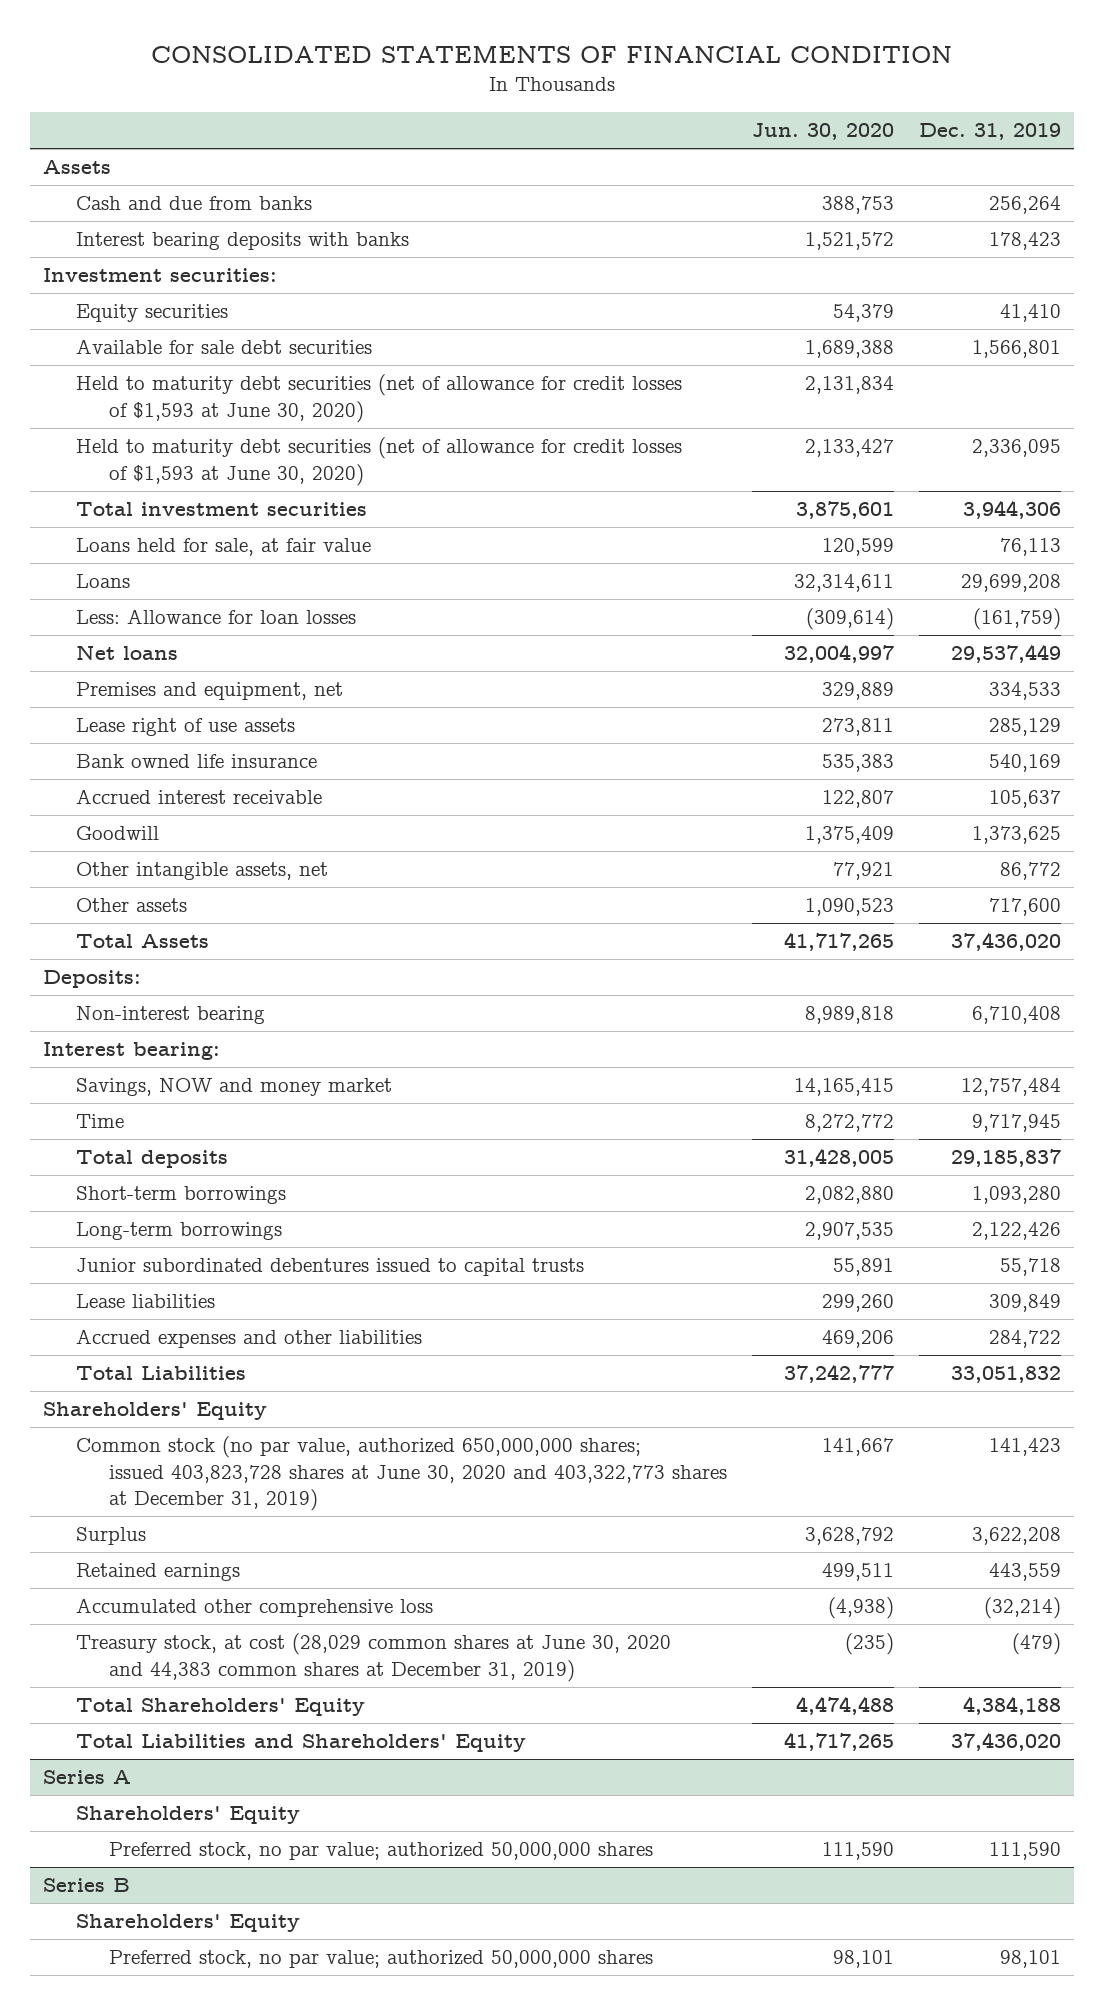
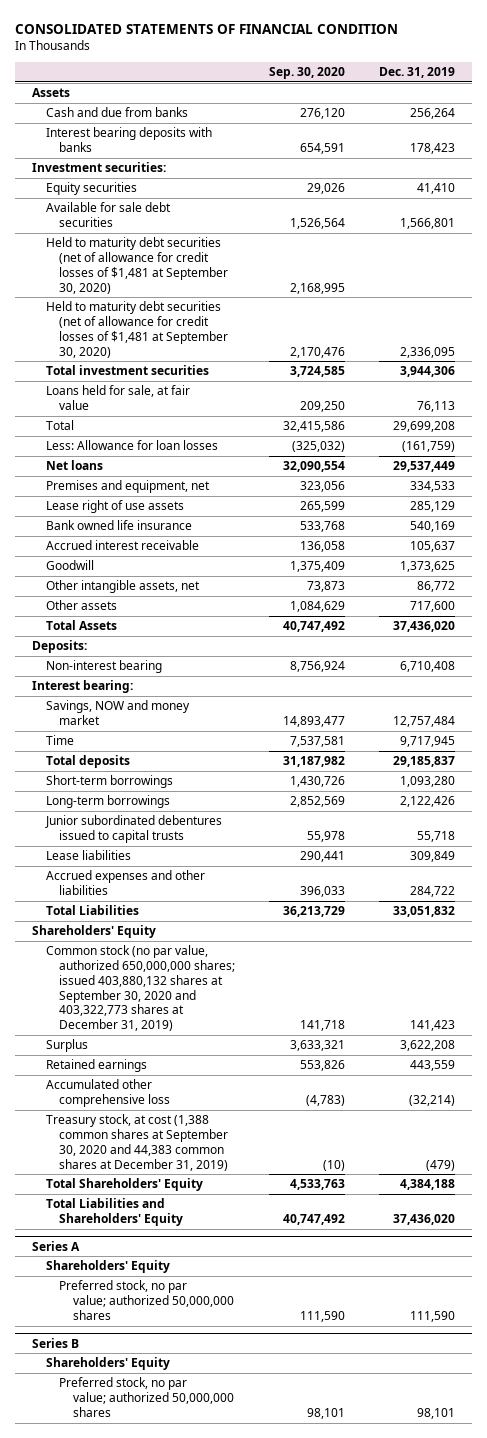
- | Jun. 30, 2020 | Dec. 31, 2019
+ | Sep. 30, 2020 | Dec. 31, 2019
- Held to maturity debt securities (net of allowance for credit losses of $1,593 at June 30, 2020) | 2,131,834 |
- Held to maturity debt securities (net of allowance for credit losses of $1,593 at June 30, 2020) | 2,133,427 | 2,336,095
+ Held to maturity debt securities (net of allowance for credit losses of $1,481 at September 30, 2020) | 2,168,995 |
+ Held to maturity debt securities (net of allowance for credit losses of $1,481 at September 30, 2020) | 2,170,476 | 2,336,095
- Loans | 32,314,611 | 29,699,208
+ Total | 32,415,586 | 29,699,208
- Common stock (no par value, authorized 650,000,000 shares; issued 403,823,728 shares at June 30, 2020 and 403,322,773 shares at December 31, 2019) | 141,667 | 141,423
+ Common stock (no par value, authorized 650,000,000 shares; issued 403,880,132 shares at September 30, 2020 and 403,322,773 shares at December 31, 2019) | 141,718 | 141,423
- Treasury stock, at cost (28,029 common shares at June 30, 2020 and 44,383 common shares at December 31, 2019) | (235) | (479)
+ Treasury stock, at cost (1,388 common shares at September 30, 2020 and 44,383 common shares at December 31, 2019) | (10) | (479)

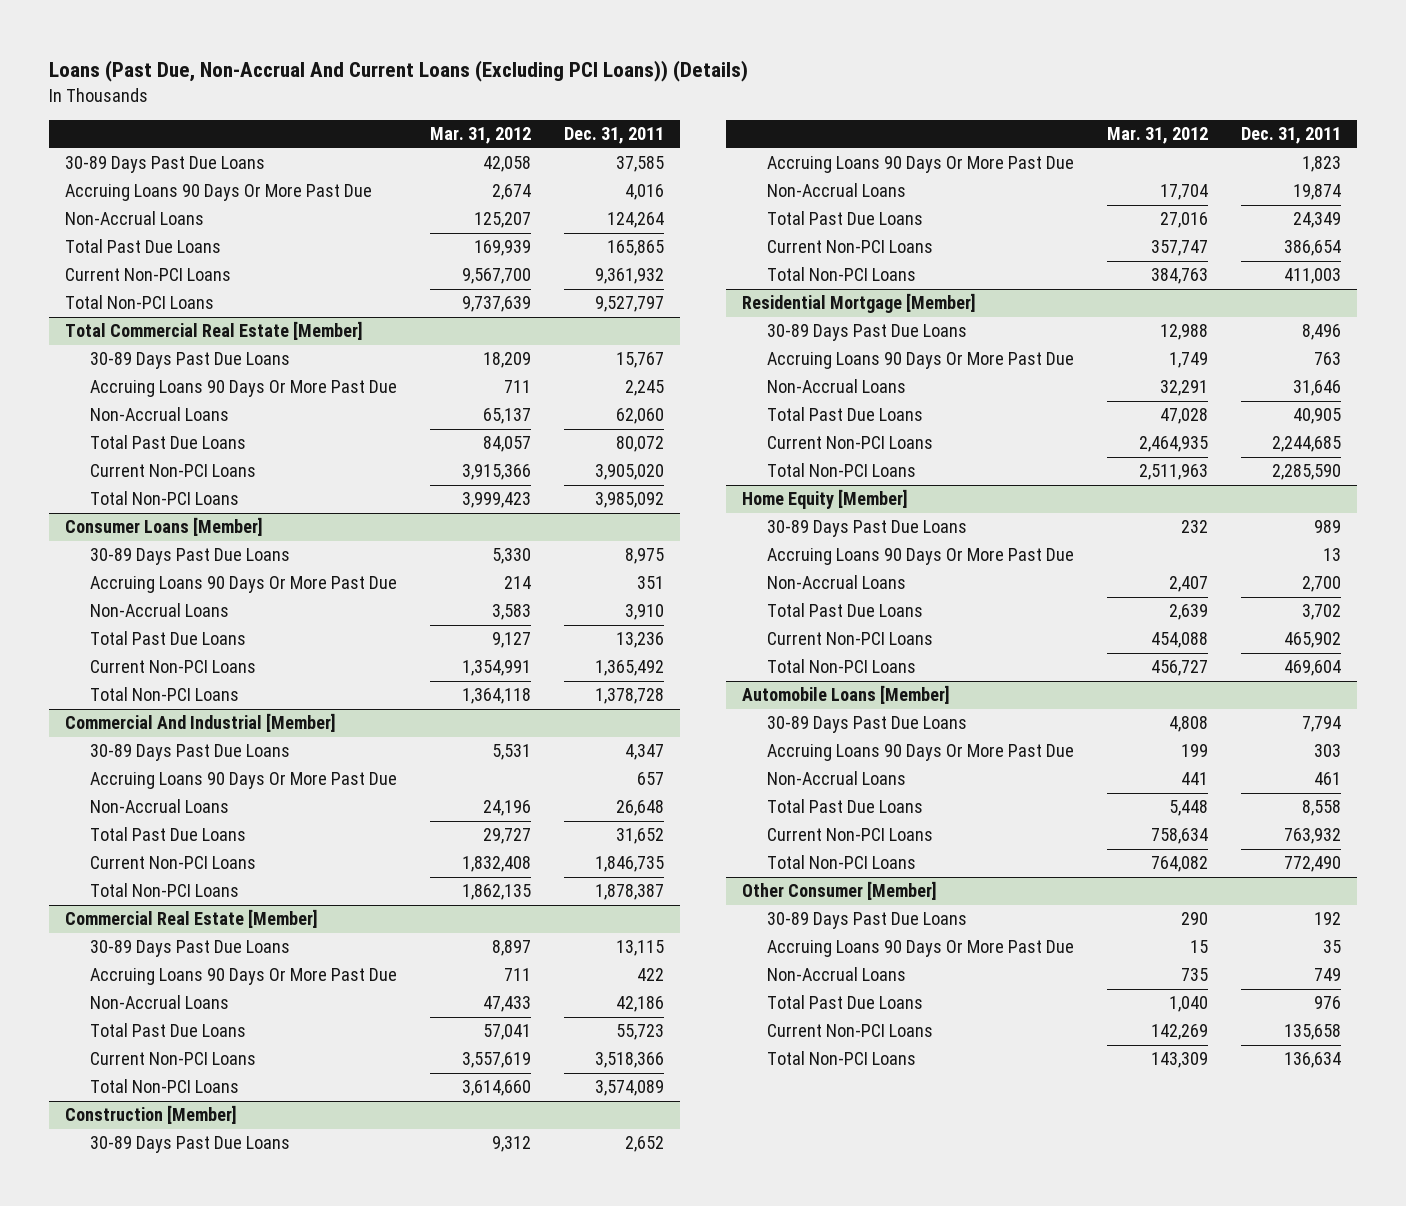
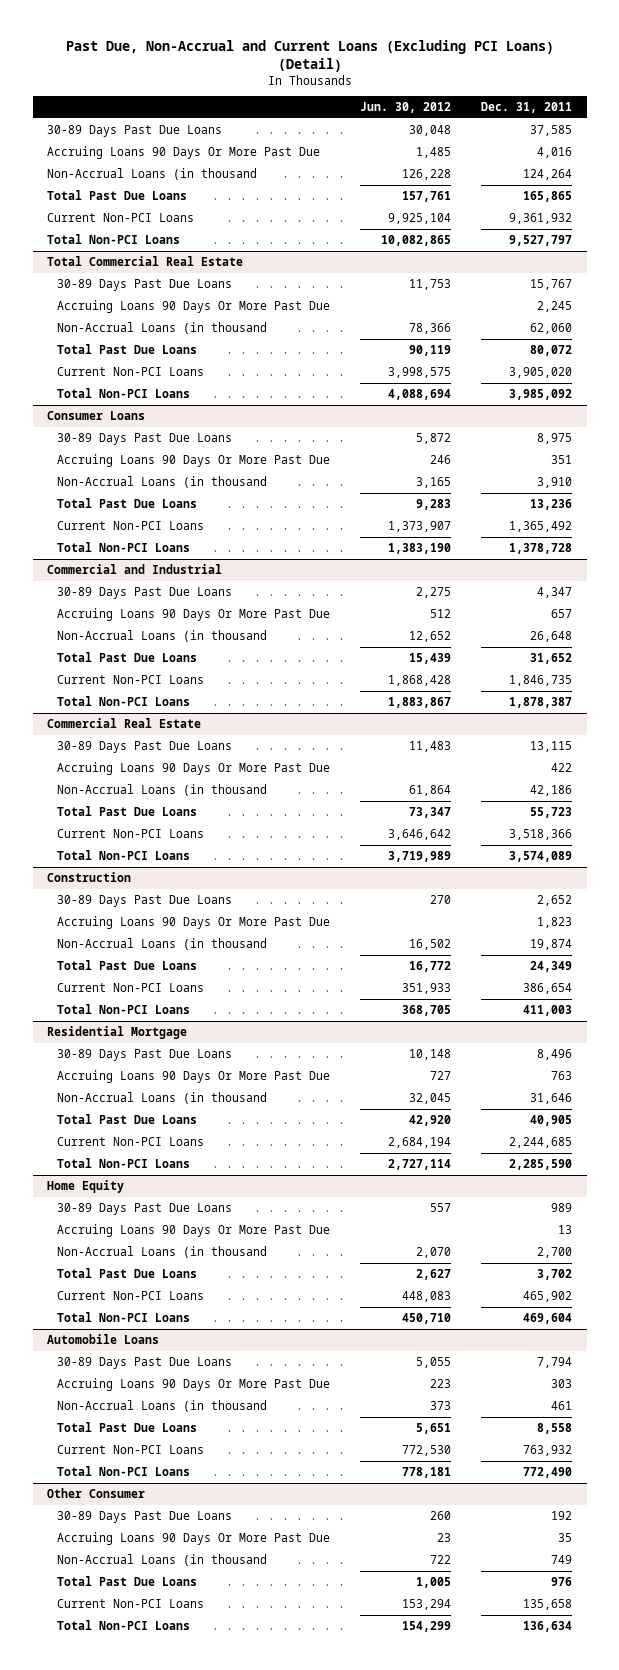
- Loans (Past Due, Non-Accrual And Current Loans (Excluding PCI Loans)) (Details)
+ Past Due, Non-Accrual and Current Loans (Excluding PCI Loans) (Detail)
- | Mar. 31, 2012 | Dec. 31, 2011
+ | Jun. 30, 2012 | Dec. 31, 2011
- Non-Accrual Loans | 125,207 | 124,264
+ Non-Accrual Loans (in thousand | 126,228 | 124,264
- Total Commercial Real Estate [Member]
+ Total Commercial Real Estate
- Non-Accrual Loans | 65,137 | 62,060
+ Non-Accrual Loans (in thousand | 78,366 | 62,060
- Consumer Loans [Member]
+ Consumer Loans
- Non-Accrual Loans | 3,583 | 3,910
+ Non-Accrual Loans (in thousand | 3,165 | 3,910
- Commercial And Industrial [Member]
+ Commercial and Industrial
- Non-Accrual Loans | 24,196 | 26,648
+ Non-Accrual Loans (in thousand | 12,652 | 26,648
- Commercial Real Estate [Member]
+ Commercial Real Estate
- Non-Accrual Loans | 47,433 | 42,186
+ Non-Accrual Loans (in thousand | 61,864 | 42,186
- Construction [Member]
+ Construction
- Non-Accrual Loans | 17,704 | 19,874
+ Non-Accrual Loans (in thousand | 16,502 | 19,874
- Residential Mortgage [Member]
+ Residential Mortgage
- Non-Accrual Loans | 32,291 | 31,646
+ Non-Accrual Loans (in thousand | 32,045 | 31,646
- Home Equity [Member]
+ Home Equity
- Non-Accrual Loans | 2,407 | 2,700
+ Non-Accrual Loans (in thousand | 2,070 | 2,700
- Automobile Loans [Member]
+ Automobile Loans
- Non-Accrual Loans | 441 | 461
+ Non-Accrual Loans (in thousand | 373 | 461
- Other Consumer [Member]
+ Other Consumer
- Non-Accrual Loans | 735 | 749
+ Non-Accrual Loans (in thousand | 722 | 749

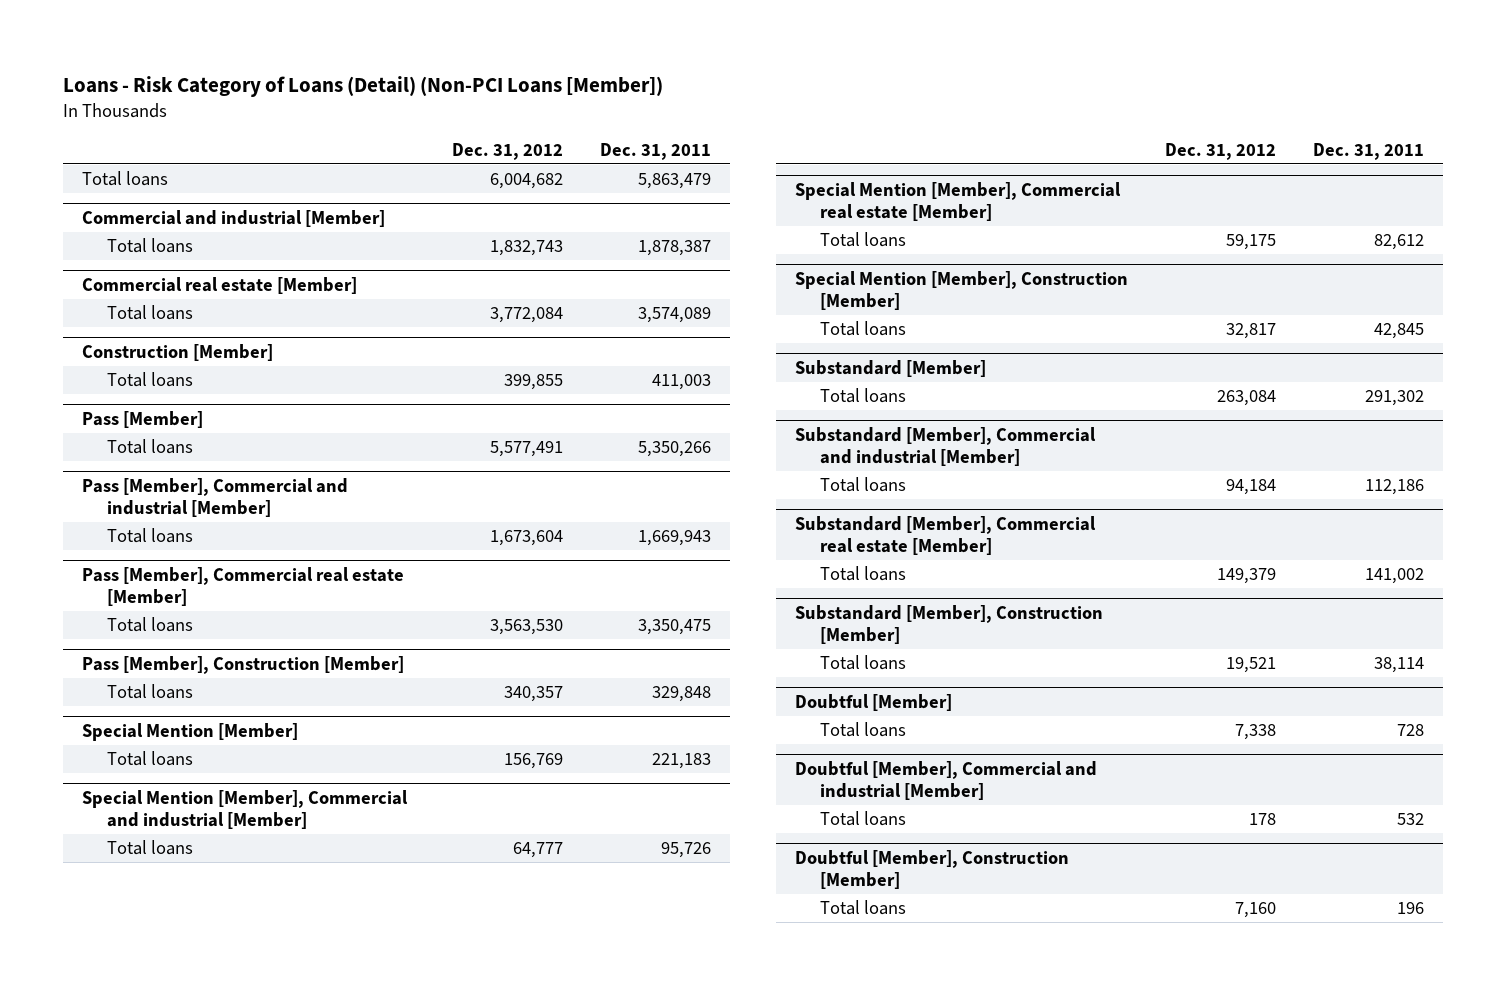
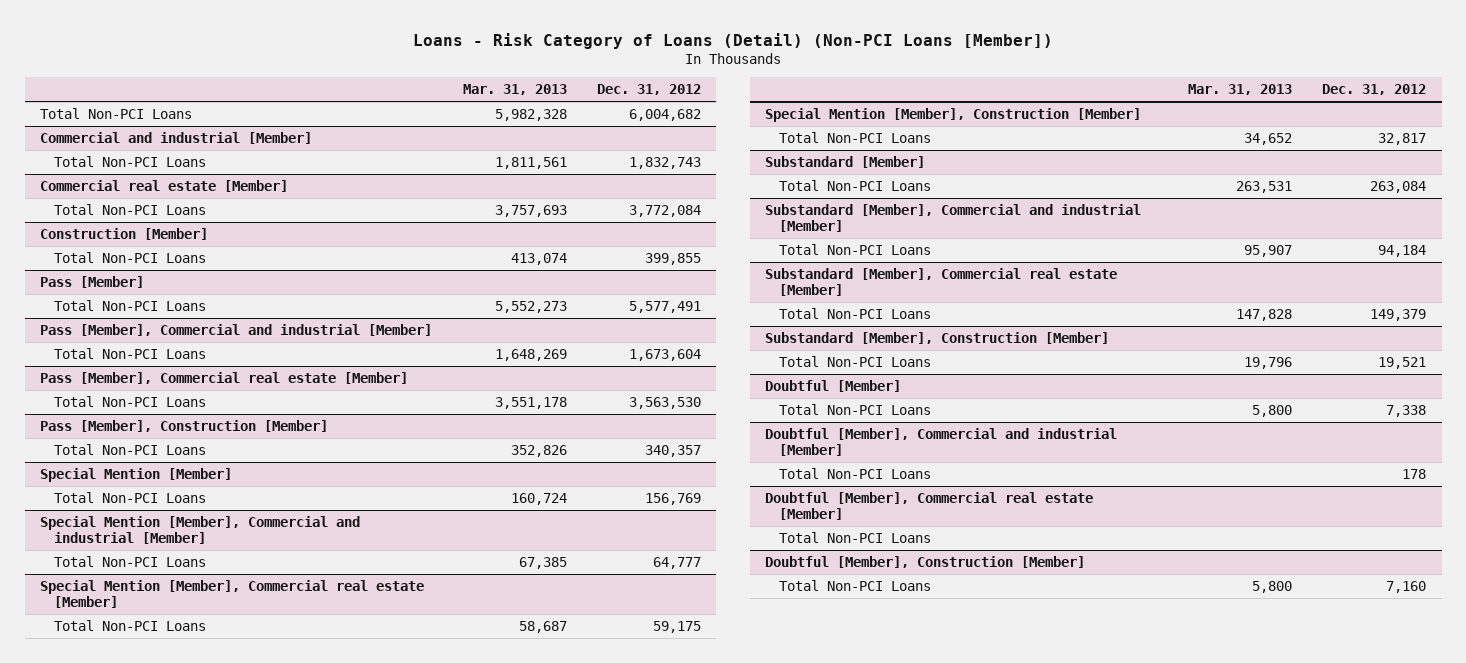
- | Dec. 31, 2012 | Dec. 31, 2011
+ | Mar. 31, 2013 | Dec. 31, 2012
- Total loans | 6,004,682 | 5,863,479
+ Total Non-PCI Loans | 5,982,328 | 6,004,682
@ Commercial and industrial [Member]
- Total loans | 1,832,743 | 1,878,387
+ Total Non-PCI Loans | 1,811,561 | 1,832,743
@ Commercial real estate [Member]
- Total loans | 3,772,084 | 3,574,089
+ Total Non-PCI Loans | 3,757,693 | 3,772,084
@ Construction [Member]
- Total loans | 399,855 | 411,003
+ Total Non-PCI Loans | 413,074 | 399,855
@ Pass [Member]
- Total loans | 5,577,491 | 5,350,266
+ Total Non-PCI Loans | 5,552,273 | 5,577,491
@ Pass [Member], Commercial and industrial [Member]
- Total loans | 1,673,604 | 1,669,943
+ Total Non-PCI Loans | 1,648,269 | 1,673,604
@ Pass [Member], Commercial real estate [Member]
- Total loans | 3,563,530 | 3,350,475
+ Total Non-PCI Loans | 3,551,178 | 3,563,530
@ Pass [Member], Construction [Member]
- Total loans | 340,357 | 329,848
+ Total Non-PCI Loans | 352,826 | 340,357
@ Special Mention [Member]
- Total loans | 156,769 | 221,183
+ Total Non-PCI Loans | 160,724 | 156,769
@ Special Mention [Member], Commercial and industrial [Member]
- Total loans | 64,777 | 95,726
+ Total Non-PCI Loans | 67,385 | 64,777
@ Special Mention [Member], Commercial real estate [Member]
- Total loans | 59,175 | 82,612
+ Total Non-PCI Loans | 58,687 | 59,175
@ Special Mention [Member], Construction [Member]
- Total loans | 32,817 | 42,845
+ Total Non-PCI Loans | 34,652 | 32,817
@ Substandard [Member]
- Total loans | 263,084 | 291,302
+ Total Non-PCI Loans | 263,531 | 263,084
@ Substandard [Member], Commercial and industrial [Member]
- Total loans | 94,184 | 112,186
+ Total Non-PCI Loans | 95,907 | 94,184
@ Substandard [Member], Commercial real estate [Member]
- Total loans | 149,379 | 141,002
+ Total Non-PCI Loans | 147,828 | 149,379
@ Substandard [Member], Construction [Member]
- Total loans | 19,521 | 38,114
+ Total Non-PCI Loans | 19,796 | 19,521
@ Doubtful [Member]
- Total loans | 7,338 | 728
+ Total Non-PCI Loans | 5,800 | 7,338
@ Doubtful [Member], Commercial and industrial [Member]
- Total loans | 178 | 532
+ Total Non-PCI Loans | | 178
+ Doubtful [Member], Commercial real estate [Member]
+ Total Non-PCI Loans
@ Doubtful [Member], Construction [Member]
- Total loans | 7,160 | 196
+ Total Non-PCI Loans | 5,800 | 7,160

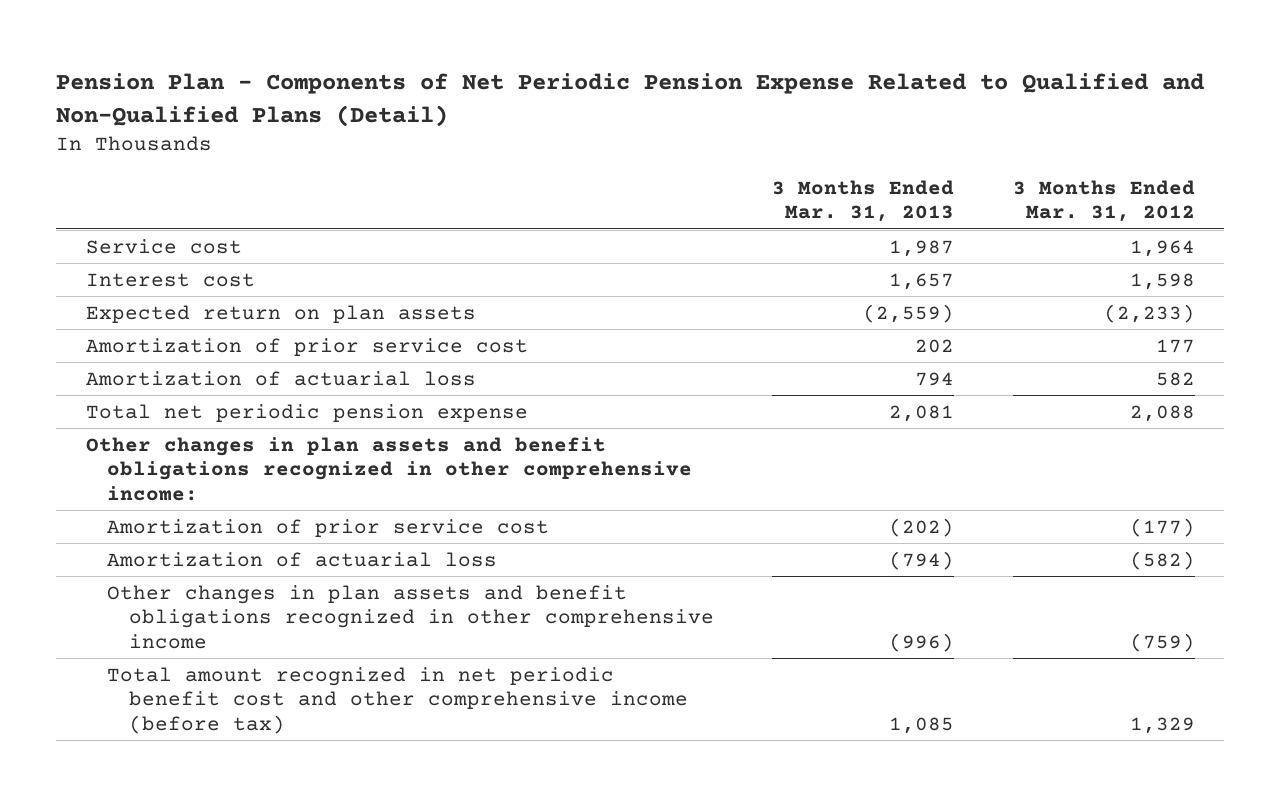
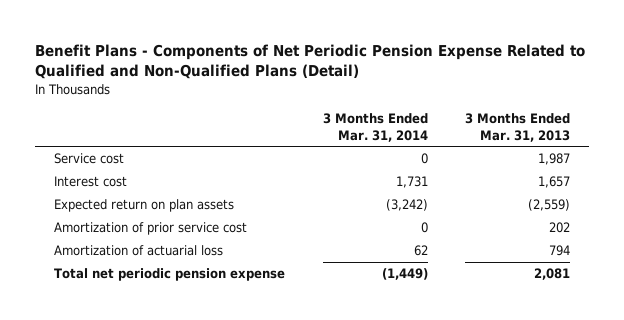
- Pension Plan - Components of Net Periodic Pension Expense Related to Qualified and Non-Qualified Plans (Detail)
+ Benefit Plans - Components of Net Periodic Pension Expense Related to Qualified and Non-Qualified Plans (Detail)
- | 3 Months Ended Mar. 31, 2013 | 3 Months Ended Mar. 31, 2012
+ | 3 Months Ended Mar. 31, 2014 | 3 Months Ended Mar. 31, 2013
- Other changes in plan assets and benefit obligations recognized in other comprehensive income:
- Amortization of prior service cost | (202) | (177)
- Amortization of actuarial loss | (794) | (582)
- Other changes in plan assets and benefit obligations recognized in other comprehensive income | (996) | (759)
- Total amount recognized in net periodic benefit cost and other comprehensive income (before tax) | 1,085 | 1,329

